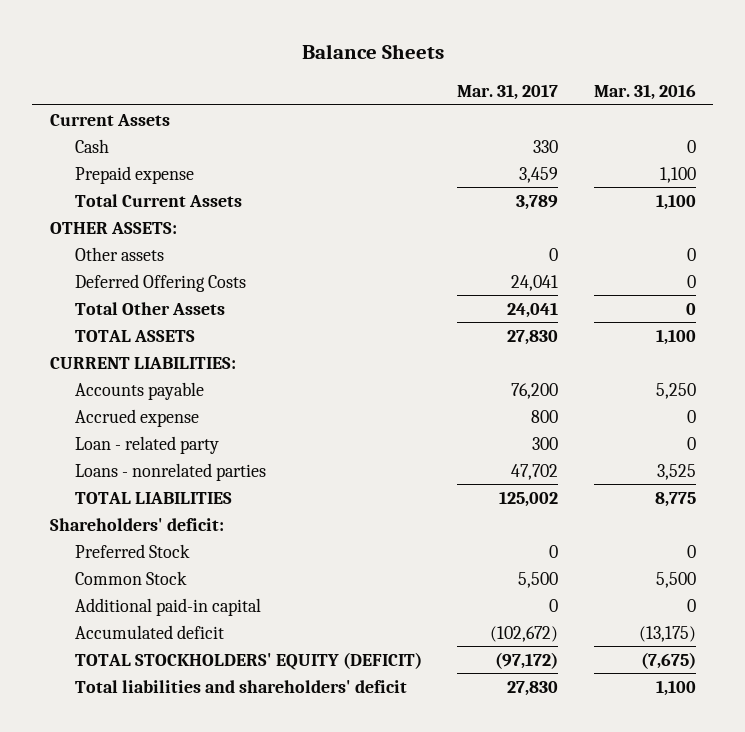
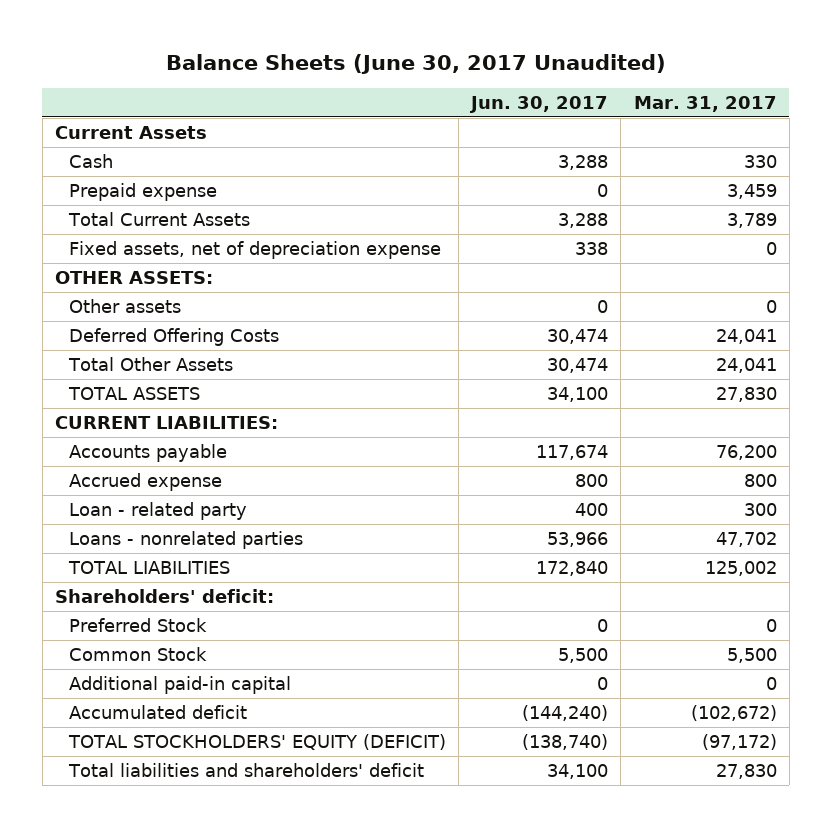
- Balance Sheets
+ Balance Sheets (June 30, 2017 Unaudited)
- | Mar. 31, 2017 | Mar. 31, 2016
+ | Jun. 30, 2017 | Mar. 31, 2017
+ Fixed assets, net of depreciation expense | 338 | 0

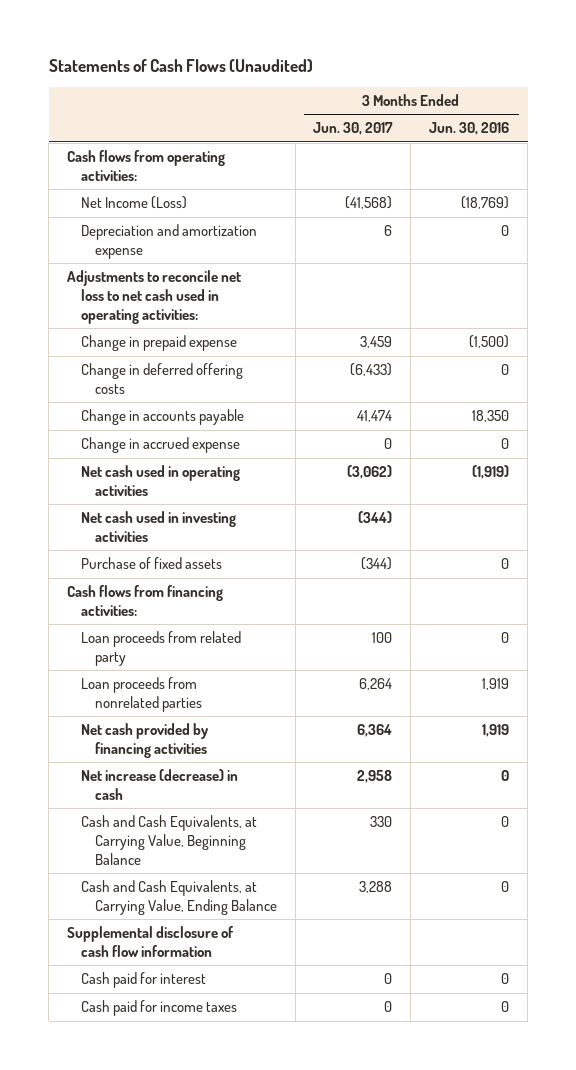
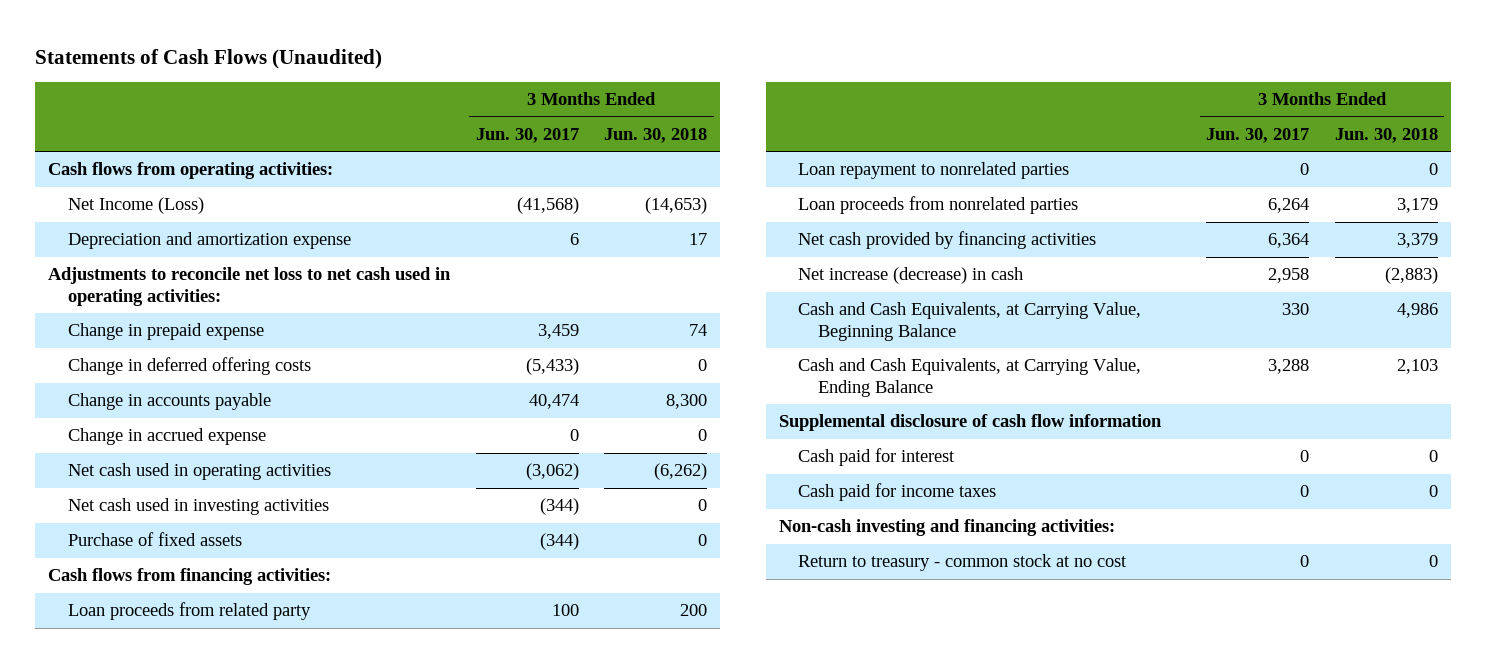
- | 3 Months Ended Jun. 30, 2017 | 3 Months Ended Jun. 30, 2016
+ | 3 Months Ended Jun. 30, 2017 | 3 Months Ended Jun. 30, 2018
- Change in deferred offering costs | (6,433) | 0
- Change in accounts payable | 41,474 | 18,350
+ Change in deferred offering costs | (5,433) | 0
+ Change in accounts payable | 40,474 | 8,300
+ Loan repayment to nonrelated parties | 0 | 0
+ Non-cash investing and financing activities:
+ Return to treasury - common stock at no cost | 0 | 0

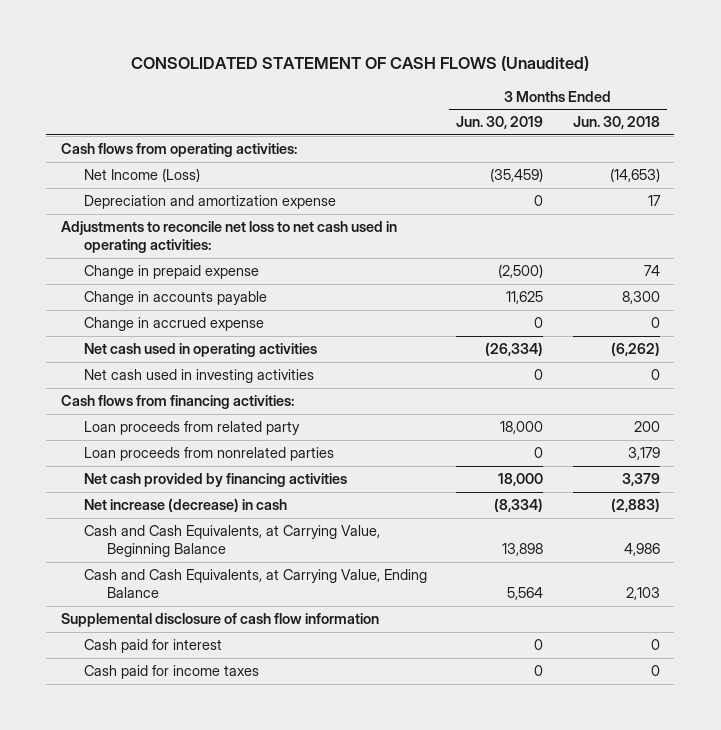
- Statements of Cash Flows (Unaudited)
+ CONSOLIDATED STATEMENT OF CASH FLOWS (Unaudited)
- | 3 Months Ended Jun. 30, 2017 | 3 Months Ended Jun. 30, 2018
+ | 3 Months Ended Jun. 30, 2019 | 3 Months Ended Jun. 30, 2018
- Change in deferred offering costs | (5,433) | 0
- Purchase of fixed assets | (344) | 0
- Loan repayment to nonrelated parties | 0 | 0
- Non-cash investing and financing activities:
- Return to treasury - common stock at no cost | 0 | 0

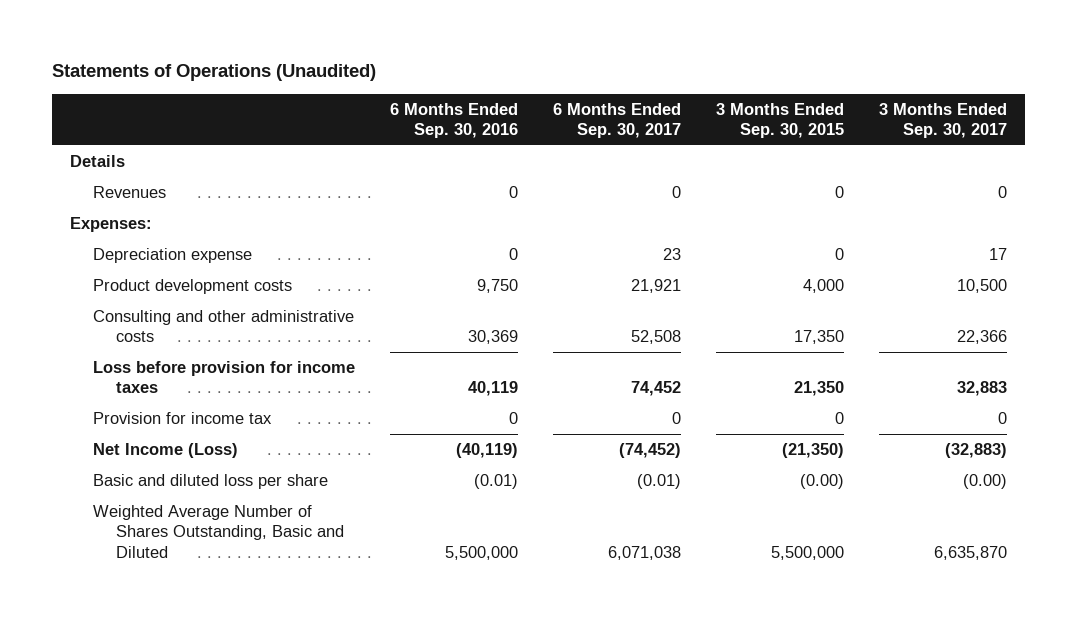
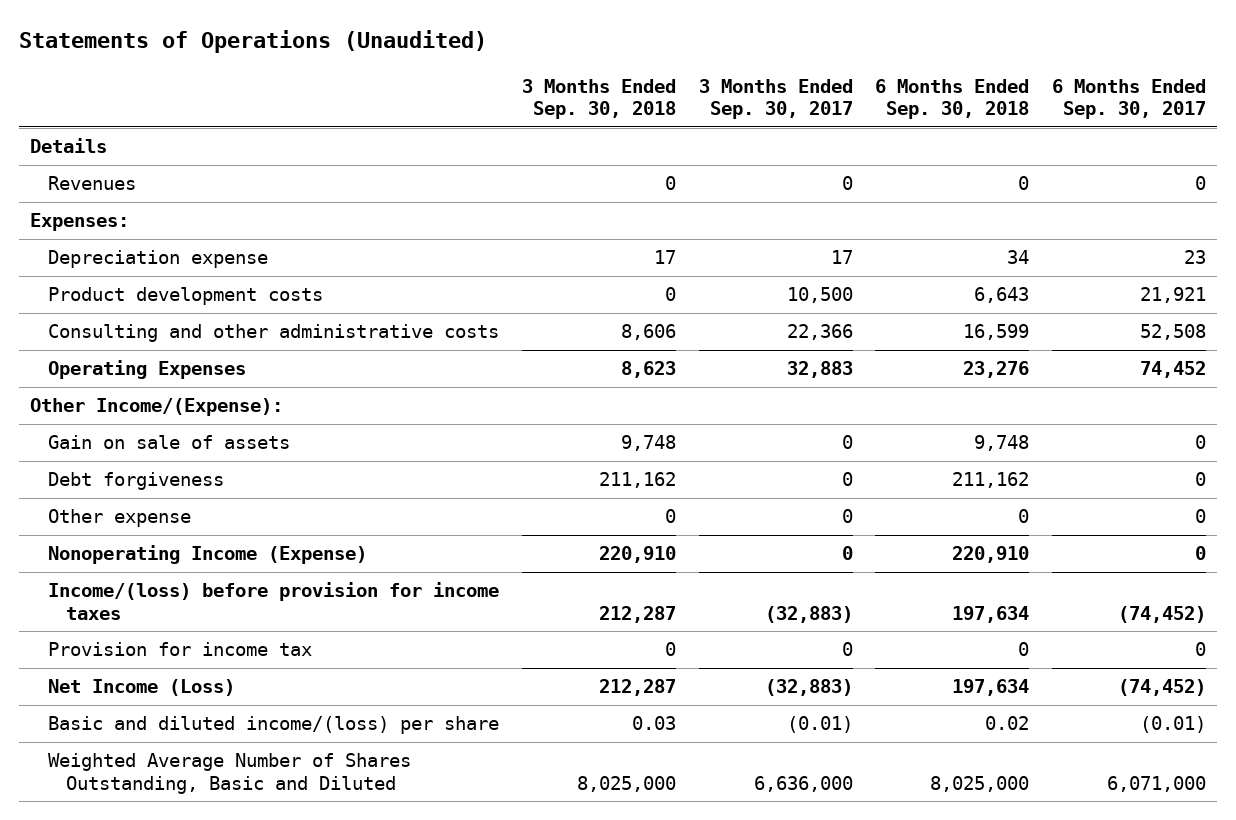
- | 6 Months Ended Sep. 30, 2016 | 6 Months Ended Sep. 30, 2017 | 3 Months Ended Sep. 30, 2015 | 3 Months Ended Sep. 30, 2017
+ | 3 Months Ended Sep. 30, 2018 | 3 Months Ended Sep. 30, 2017 | 6 Months Ended Sep. 30, 2018 | 6 Months Ended Sep. 30, 2017
- Loss before provision for income taxes | 40,119 | 74,452 | 21,350 | 32,883
+ Operating Expenses | 8,623 | 32,883 | 23,276 | 74,452
+ Other Income/(Expense):
+ Gain on sale of assets | 9,748 | 0 | 9,748 | 0
+ Debt forgiveness | 211,162 | 0 | 211,162 | 0
+ Other expense | 0 | 0 | 0 | 0
+ Nonoperating Income (Expense) | 220,910 | 0 | 220,910 | 0
+ Income/(loss) before provision for income taxes | 212,287 | (32,883) | 197,634 | (74,452)
- Basic and diluted loss per share | (0.01) | (0.01) | (0.00) | (0.00)
- Weighted Average Number of Shares Outstanding, Basic and Diluted | 5,500,000 | 6,071,038 | 5,500,000 | 6,635,870
+ Basic and diluted income/(loss) per share | 0.03 | (0.01) | 0.02 | (0.01)
+ Weighted Average Number of Shares Outstanding, Basic and Diluted | 8,025,000 | 6,636,000 | 8,025,000 | 6,071,000

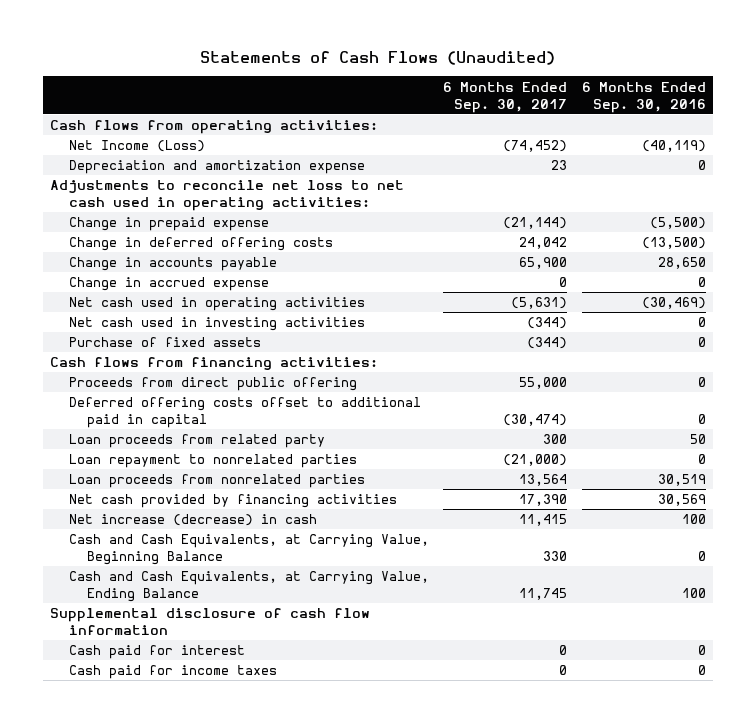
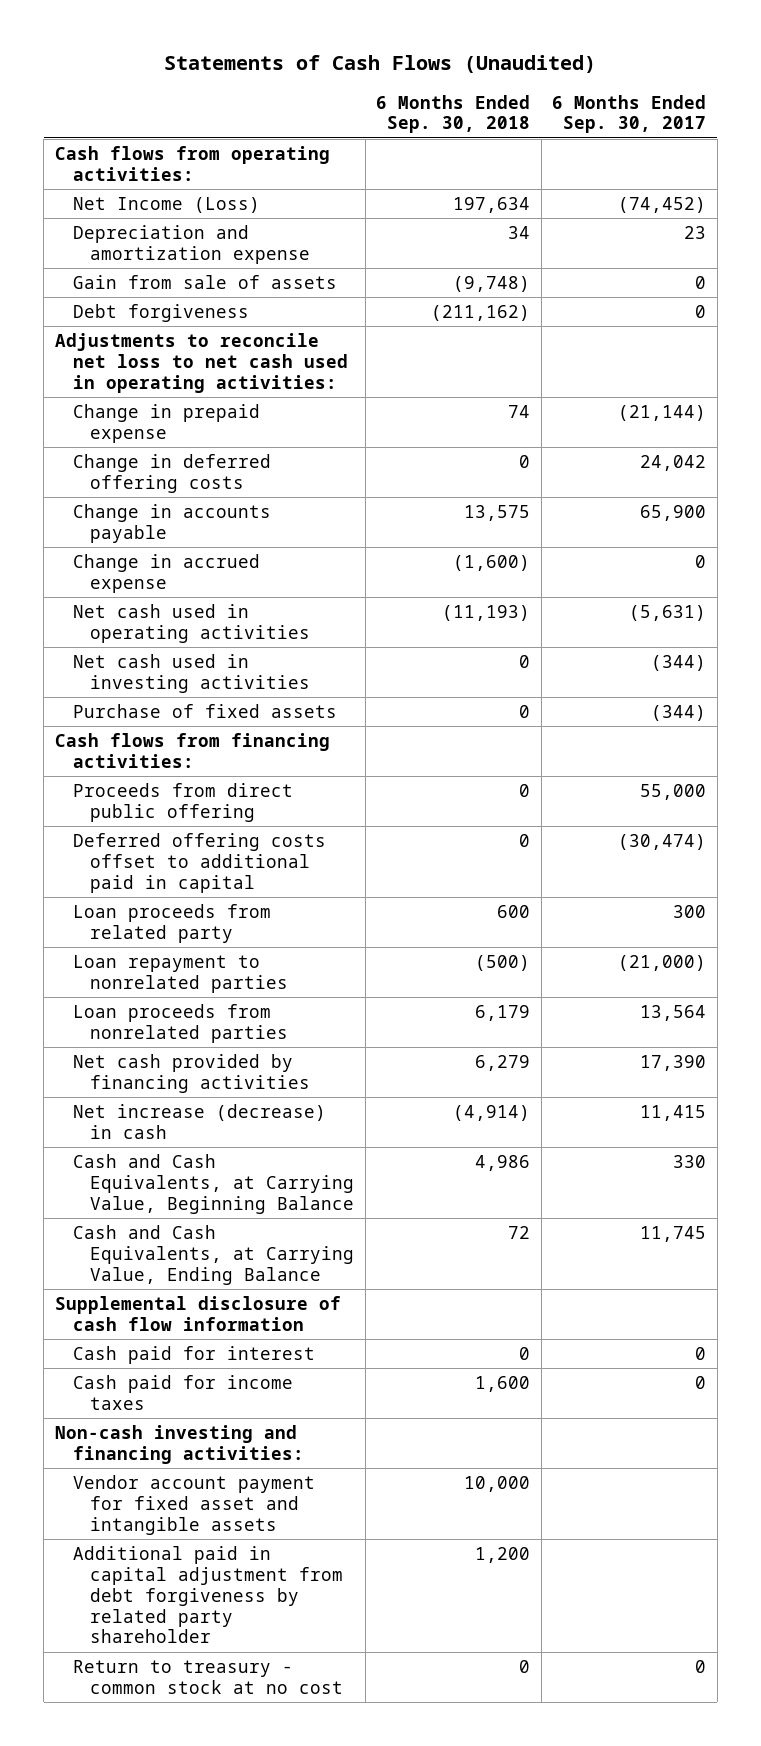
- | 6 Months Ended Sep. 30, 2017 | 6 Months Ended Sep. 30, 2016
+ | 6 Months Ended Sep. 30, 2018 | 6 Months Ended Sep. 30, 2017
+ Gain from sale of assets | (9,748) | 0
+ Debt forgiveness | (211,162) | 0
+ Non-cash investing and financing activities:
+ Vendor account payment for fixed asset and intangible assets | 10,000 |
+ Additional paid in capital adjustment from debt forgiveness by related party shareholder | 1,200 |
+ Return to treasury - common stock at no cost | 0 | 0

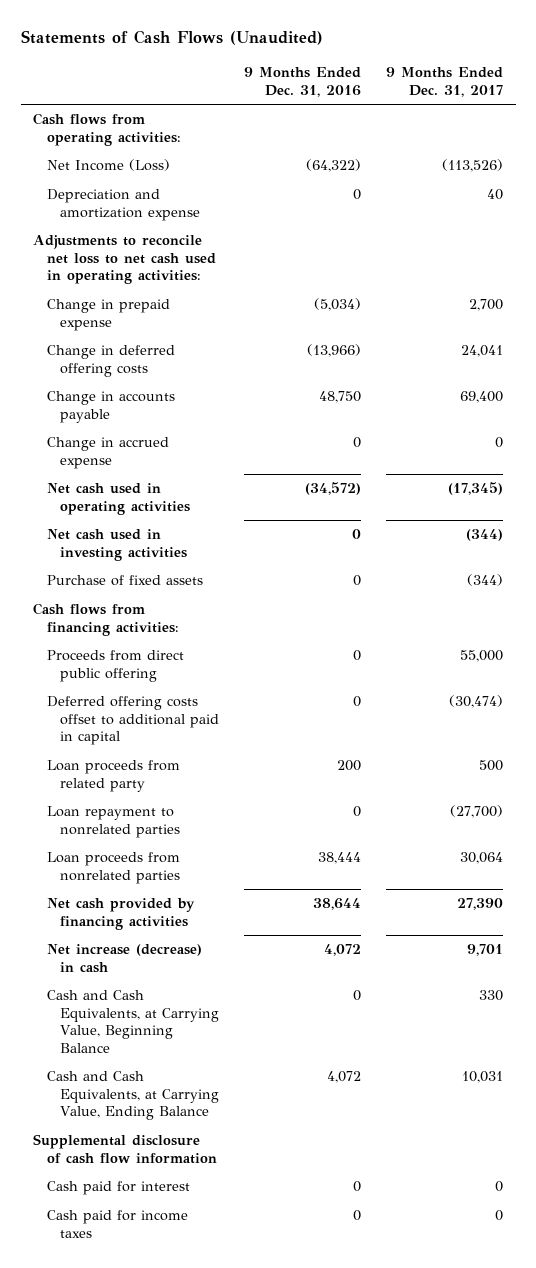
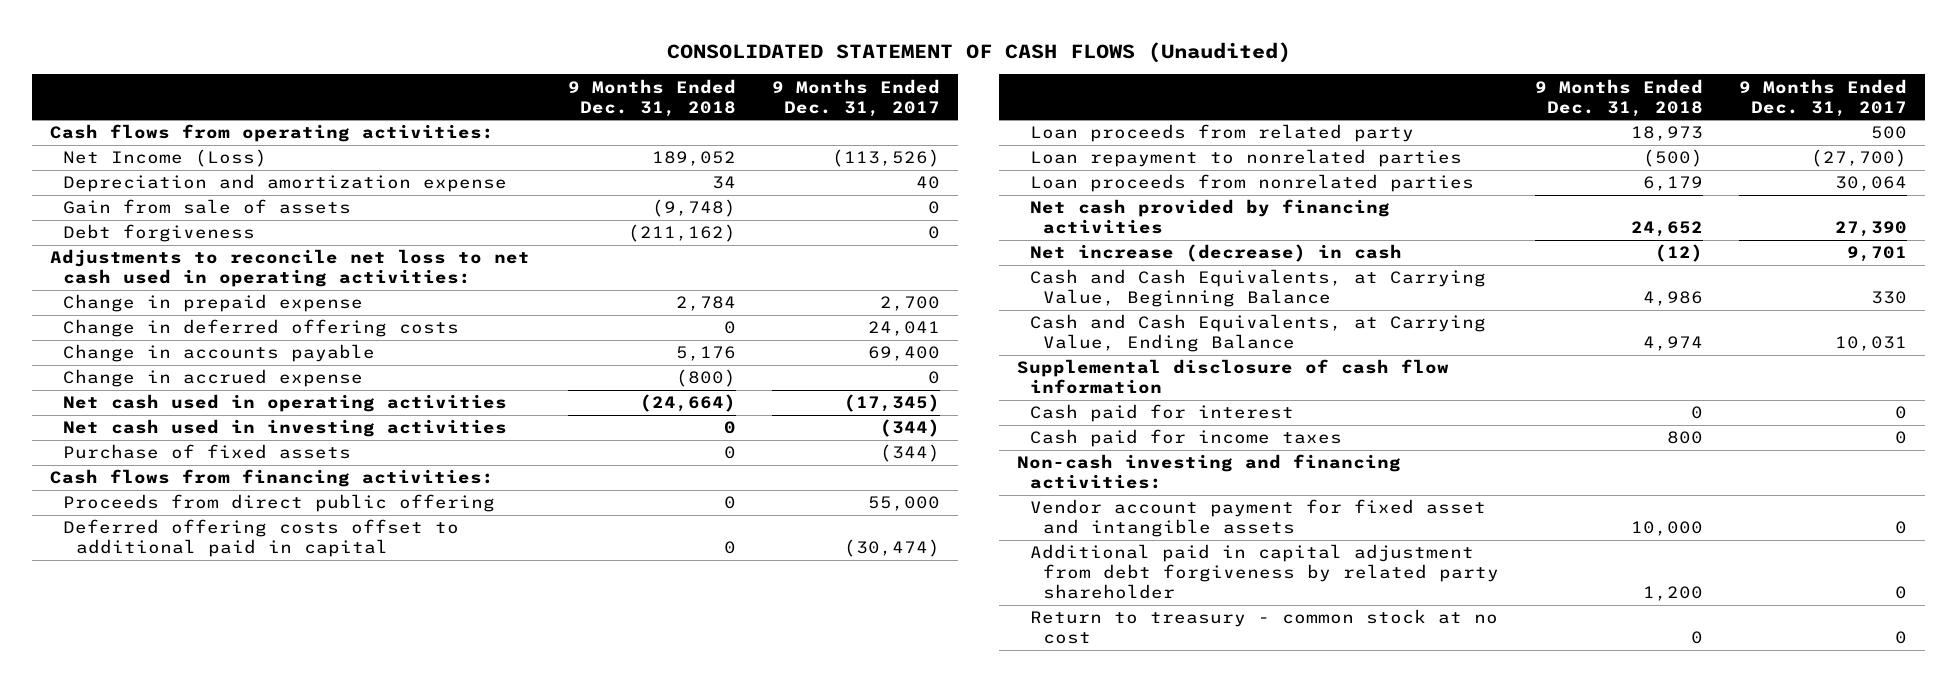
- Statements of Cash Flows (Unaudited)
+ CONSOLIDATED STATEMENT OF CASH FLOWS (Unaudited)
- | 9 Months Ended Dec. 31, 2016 | 9 Months Ended Dec. 31, 2017
+ | 9 Months Ended Dec. 31, 2018 | 9 Months Ended Dec. 31, 2017
+ Gain from sale of assets | (9,748) | 0
+ Debt forgiveness | (211,162) | 0
+ Non-cash investing and financing activities:
+ Vendor account payment for fixed asset and intangible assets | 10,000 | 0
+ Additional paid in capital adjustment from debt forgiveness by related party shareholder | 1,200 | 0
+ Return to treasury - common stock at no cost | 0 | 0

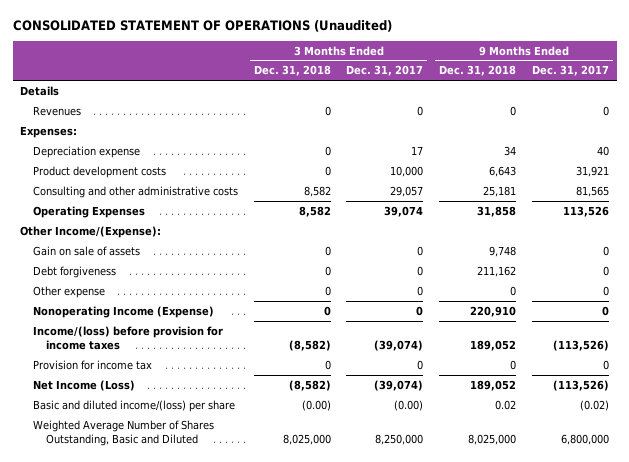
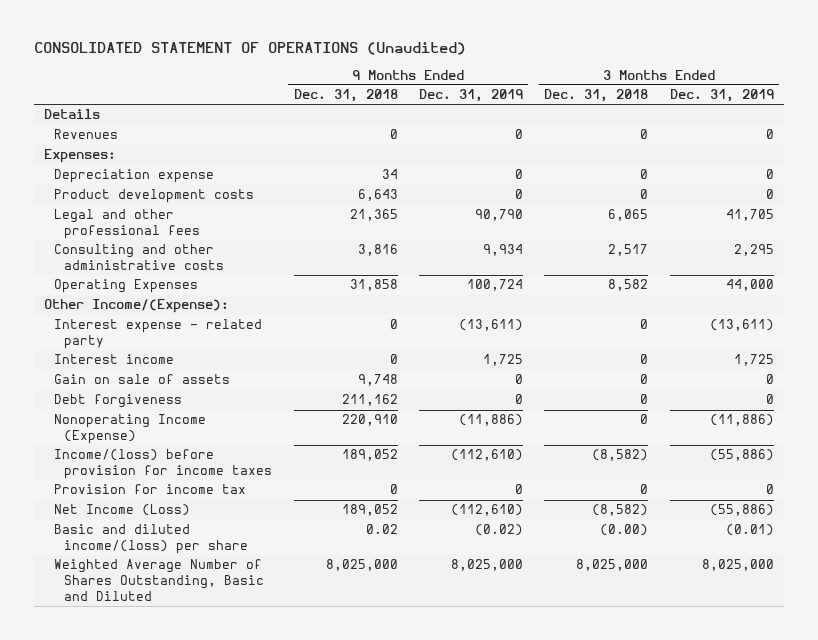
- | 3 Months Ended Dec. 31, 2018 | 3 Months Ended Dec. 31, 2017 | 9 Months Ended Dec. 31, 2018 | 9 Months Ended Dec. 31, 2017
+ | 9 Months Ended Dec. 31, 2018 | 9 Months Ended Dec. 31, 2019 | 3 Months Ended Dec. 31, 2018 | 3 Months Ended Dec. 31, 2019
- Consulting and other administrative costs | 8,582 | 29,057 | 25,181 | 81,565
+ Legal and other professional fees | 21,365 | 90,790 | 6,065 | 41,705
+ Consulting and other administrative costs | 3,816 | 9,934 | 2,517 | 2,295
+ Interest expense - related party | 0 | (13,611) | 0 | (13,611)
+ Interest income | 0 | 1,725 | 0 | 1,725
- Other expense | 0 | 0 | 0 | 0

